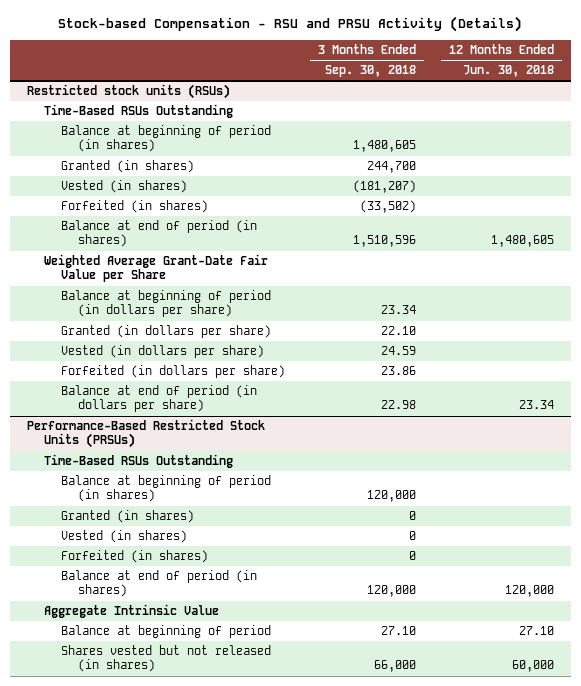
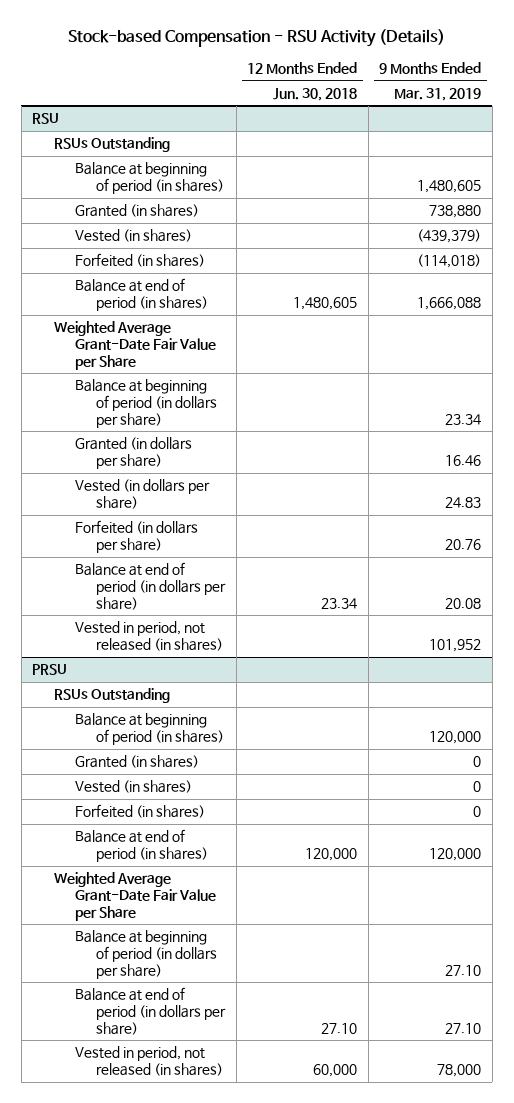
- Stock-based Compensation - RSU and PRSU Activity (Details)
+ Stock-based Compensation - RSU Activity (Details)
- | 3 Months Ended Sep. 30, 2018 | 12 Months Ended Jun. 30, 2018
+ | 12 Months Ended Jun. 30, 2018 | 9 Months Ended Mar. 31, 2019
- Restricted stock units (RSUs)
- Time-Based RSUs Outstanding
+ RSU
+ RSUs Outstanding
- Performance-Based Restricted Stock Units (PRSUs)
- Time-Based RSUs Outstanding
+ Vested in period, not released (in shares) | | 101,952
+ PRSU
+ RSUs Outstanding
- Aggregate Intrinsic Value
- Balance at beginning of period | 27.10 | 27.10
- Shares vested but not released (in shares) | 66,000 | 60,000
+ Weighted Average Grant-Date Fair Value per Share
+ Balance at beginning of period (in dollars per share) | | 27.10
+ Balance at end of period (in dollars per share) | 27.10 | 27.10
+ Vested in period, not released (in shares) | 60,000 | 78,000

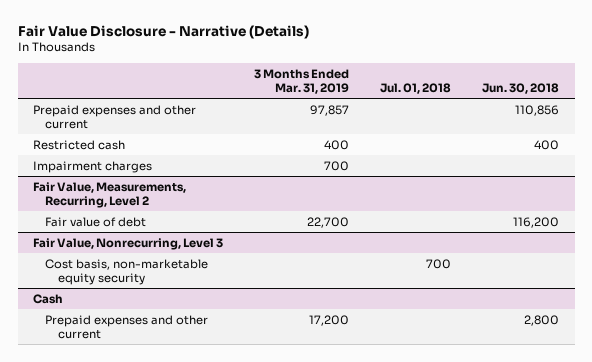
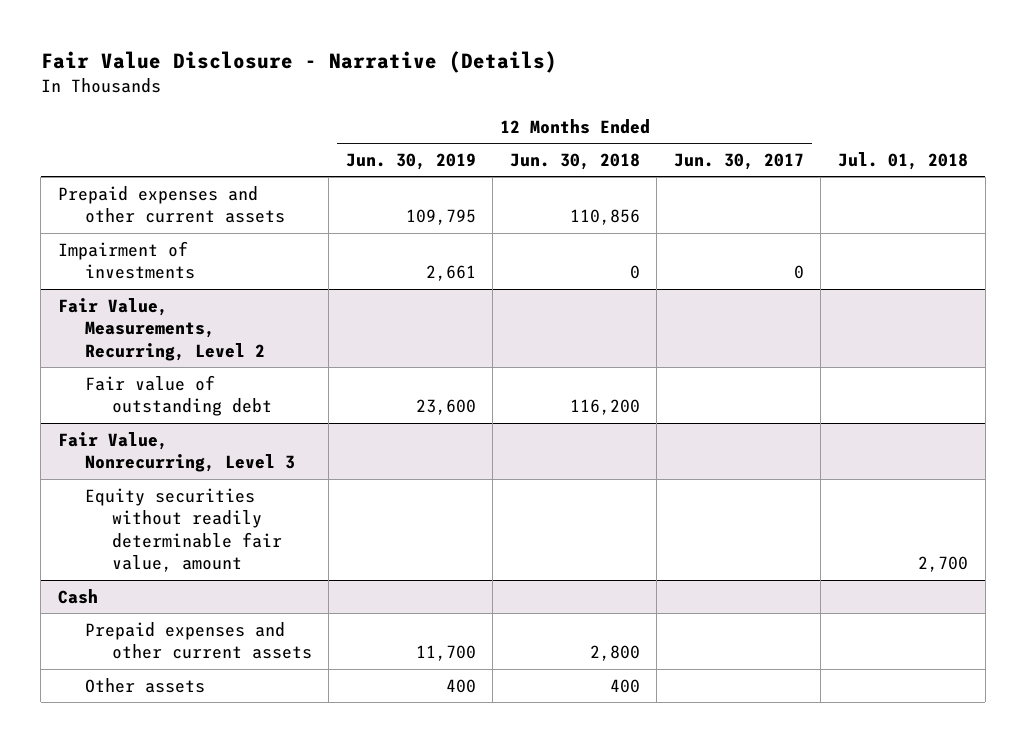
- | 3 Months Ended Mar. 31, 2019 | Jul. 01, 2018 | Jun. 30, 2018
+ | 12 Months Ended Jun. 30, 2019 | 12 Months Ended Jun. 30, 2018 | 12 Months Ended Jun. 30, 2017 | Jul. 01, 2018
- Prepaid expenses and other current | 97,857 | | 110,856
- Restricted cash | 400 | | 400
- Impairment charges | 700 | |
+ Prepaid expenses and other current assets | 109,795 | 110,856 | |
+ Impairment of investments | 2,661 | 0 | 0 |
@ Fair Value, Measurements, Recurring, Level 2
- Fair value of debt | 22,700 | | 116,200
+ Fair value of outstanding debt | 23,600 | 116,200 | |
@ Fair Value, Nonrecurring, Level 3
- Cost basis, non-marketable equity security | | 700 |
+ Equity securities without readily determinable fair value, amount | | | | 2,700
@ Cash
- Prepaid expenses and other current | 17,200 | | 2,800
+ Prepaid expenses and other current assets | 11,700 | 2,800 | |
+ Other assets | 400 | 400 | |

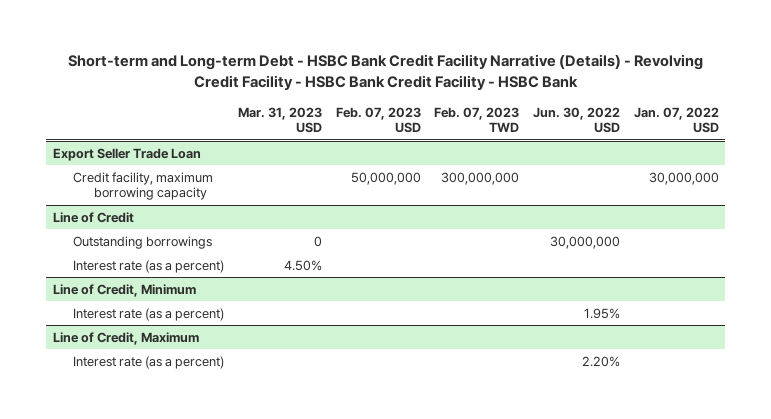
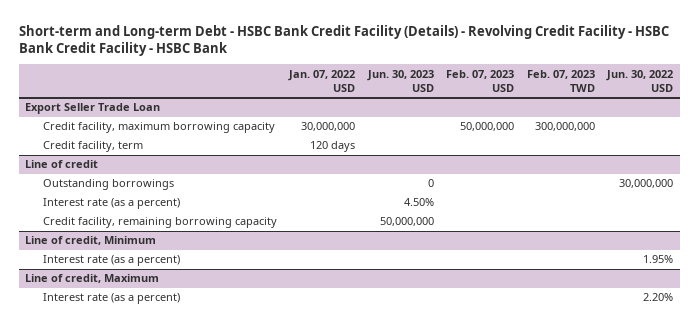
- Short-term and Long-term Debt - HSBC Bank Credit Facility Narrative (Details) - Revolving Credit Facility - HSBC Bank Credit Facility - HSBC Bank
+ Short-term and Long-term Debt - HSBC Bank Credit Facility (Details) - Revolving Credit Facility - HSBC Bank Credit Facility - HSBC Bank
- | Mar. 31, 2023 USD | Feb. 07, 2023 USD | Feb. 07, 2023 TWD | Jun. 30, 2022 USD | Jan. 07, 2022 USD
+ | Jan. 07, 2022 USD | Jun. 30, 2023 USD | Feb. 07, 2023 USD | Feb. 07, 2023 TWD | Jun. 30, 2022 USD
- Line of Credit
@ Export Seller Trade Loan
+ Credit facility, term | 120 days | | | |
+ Line of credit
- Line of Credit, Minimum
+ Credit facility, remaining borrowing capacity | | 50,000,000 | | |
+ Line of credit, Minimum
- Line of Credit, Maximum
+ Line of credit, Maximum

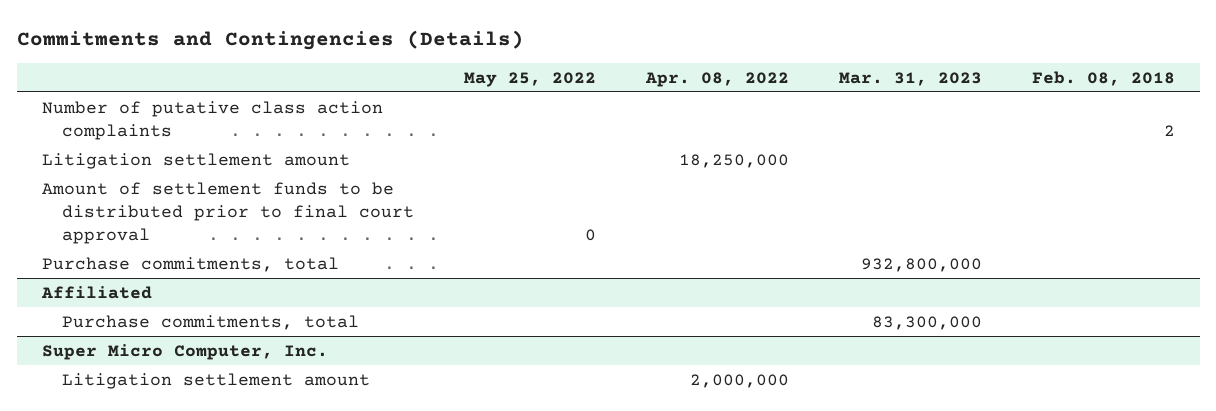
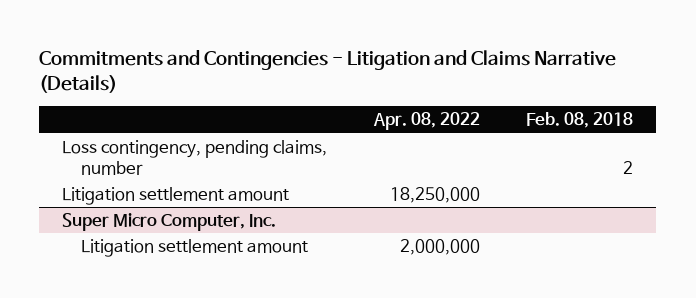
- Commitments and Contingencies (Details)
+ Commitments and Contingencies - Litigation and Claims Narrative (Details)
- | May 25, 2022 | Apr. 08, 2022 | Mar. 31, 2023 | Feb. 08, 2018
+ | Apr. 08, 2022 | Feb. 08, 2018
- Number of putative class action complaints | | | | 2
+ Loss contingency, pending claims, number | | 2
- Amount of settlement funds to be distributed prior to final court approval | 0 | | |
- Purchase commitments, total | | | 932,800,000 |
- Affiliated
- Purchase commitments, total | | | 83,300,000 |

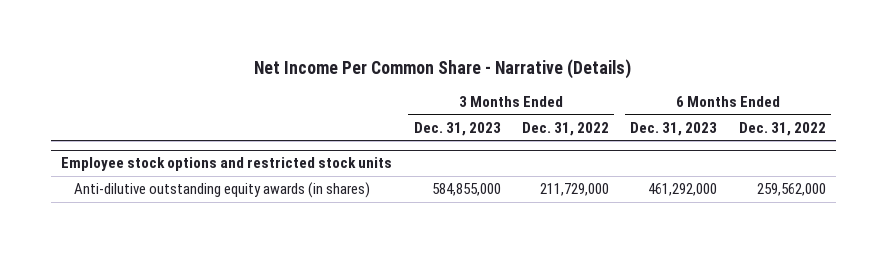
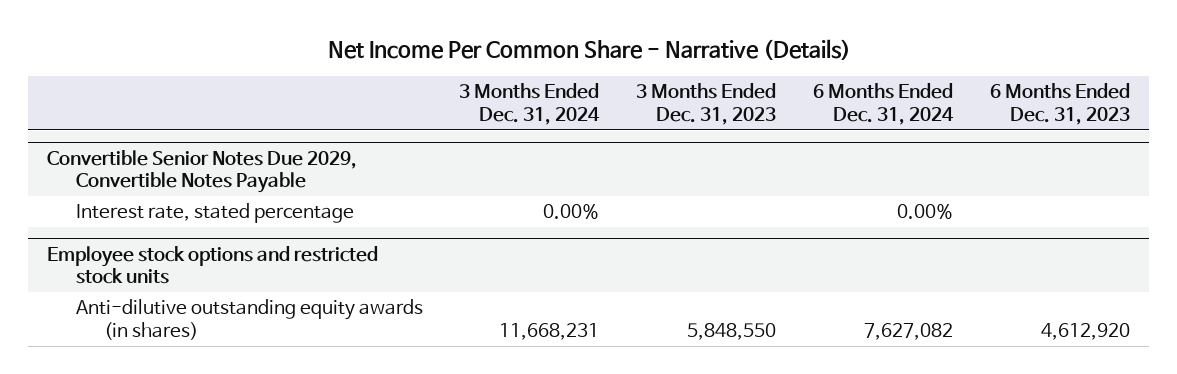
- | 3 Months Ended Dec. 31, 2023 | 3 Months Ended Dec. 31, 2022 | 6 Months Ended Dec. 31, 2023 | 6 Months Ended Dec. 31, 2022
+ | 3 Months Ended Dec. 31, 2024 | 3 Months Ended Dec. 31, 2023 | 6 Months Ended Dec. 31, 2024 | 6 Months Ended Dec. 31, 2023
+ Convertible Senior Notes Due 2029, Convertible Notes Payable
+ Interest rate, stated percentage | 0.00% | | 0.00% |
@ Employee stock options and restricted stock units
- Anti-dilutive outstanding equity awards (in shares) | 584,855,000 | 211,729,000 | 461,292,000 | 259,562,000
+ Anti-dilutive outstanding equity awards (in shares) | 11,668,231 | 5,848,550 | 7,627,082 | 4,612,920

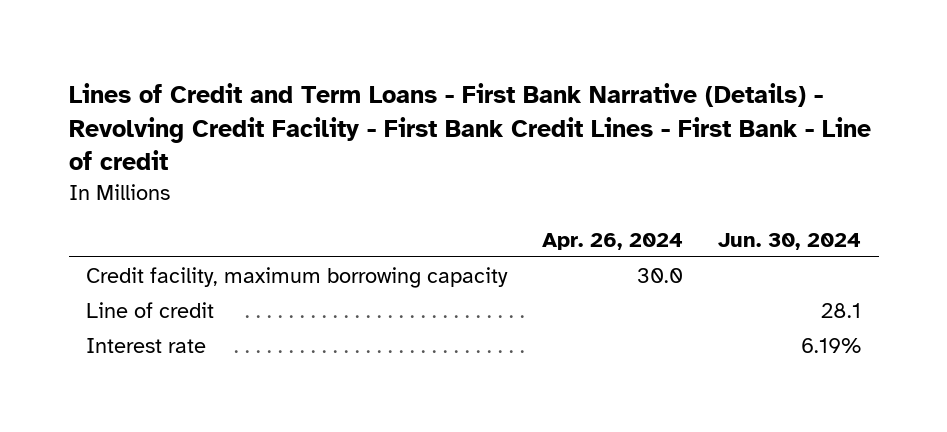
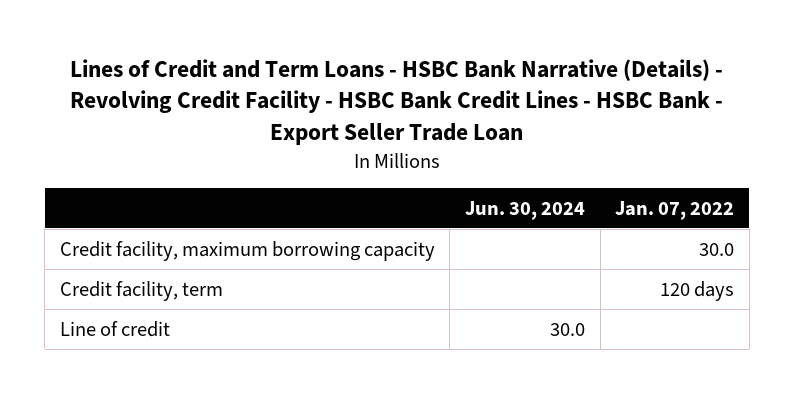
- Lines of Credit and Term Loans - First Bank Narrative (Details) - Revolving Credit Facility - First Bank Credit Lines - First Bank - Line of credit
+ Lines of Credit and Term Loans - HSBC Bank Narrative (Details) - Revolving Credit Facility - HSBC Bank Credit Lines - HSBC Bank - Export Seller Trade Loan
- | Apr. 26, 2024 | Jun. 30, 2024
+ | Jun. 30, 2024 | Jan. 07, 2022
- Line of credit | | 28.1
- Interest rate | | 6.19%
+ Credit facility, term | | 120 days
+ Line of credit | 30.0 |

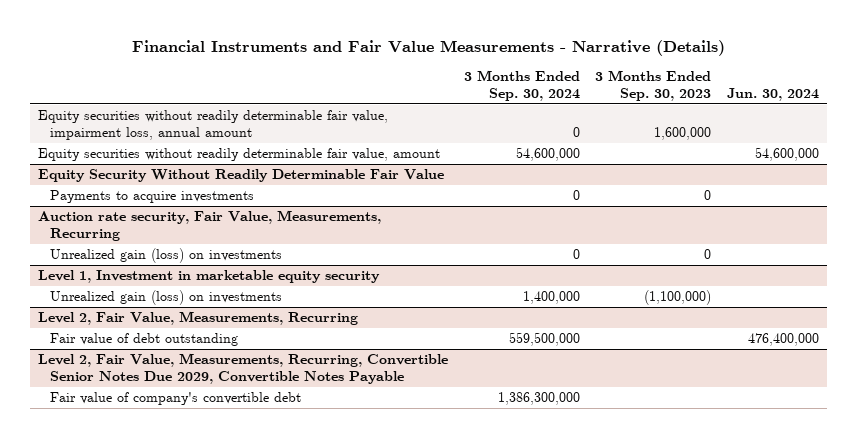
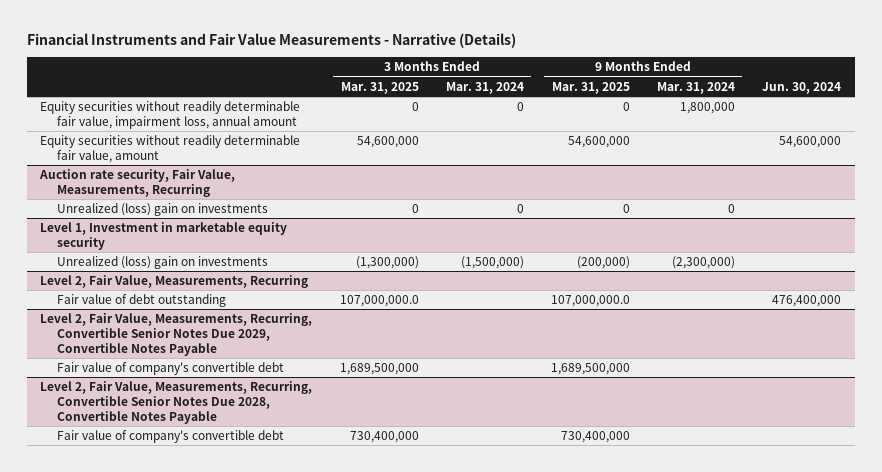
- | 3 Months Ended Sep. 30, 2024 | 3 Months Ended Sep. 30, 2023 | Jun. 30, 2024
+ | 3 Months Ended Mar. 31, 2025 | 3 Months Ended Mar. 31, 2024 | 9 Months Ended Mar. 31, 2025 | 9 Months Ended Mar. 31, 2024 | Jun. 30, 2024
- Equity Security Without Readily Determinable Fair Value
- Payments to acquire investments | 0 | 0 |
@ Auction rate security, Fair Value, Measurements, Recurring
- Unrealized gain (loss) on investments | 0 | 0 |
+ Unrealized (loss) gain on investments | 0 | 0 | 0 | 0 |
@ Level 1, Investment in marketable equity security
- Unrealized gain (loss) on investments | 1,400,000 | (1,100,000) |
+ Unrealized (loss) gain on investments | (1,300,000) | (1,500,000) | (200,000) | (2,300,000) |
+ Level 2, Fair Value, Measurements, Recurring, Convertible Senior Notes Due 2028, Convertible Notes Payable
+ Fair value of company's convertible debt | 730,400,000 | | 730,400,000 | |

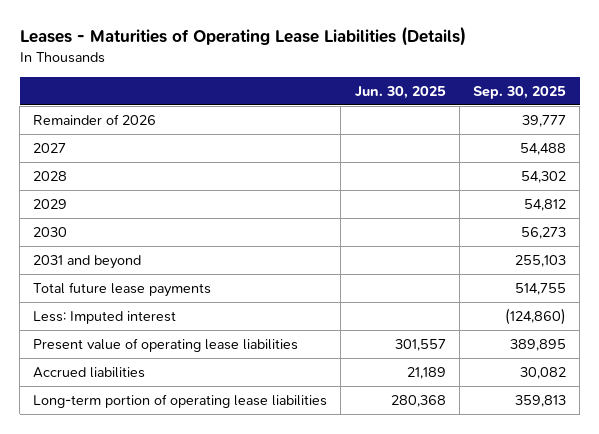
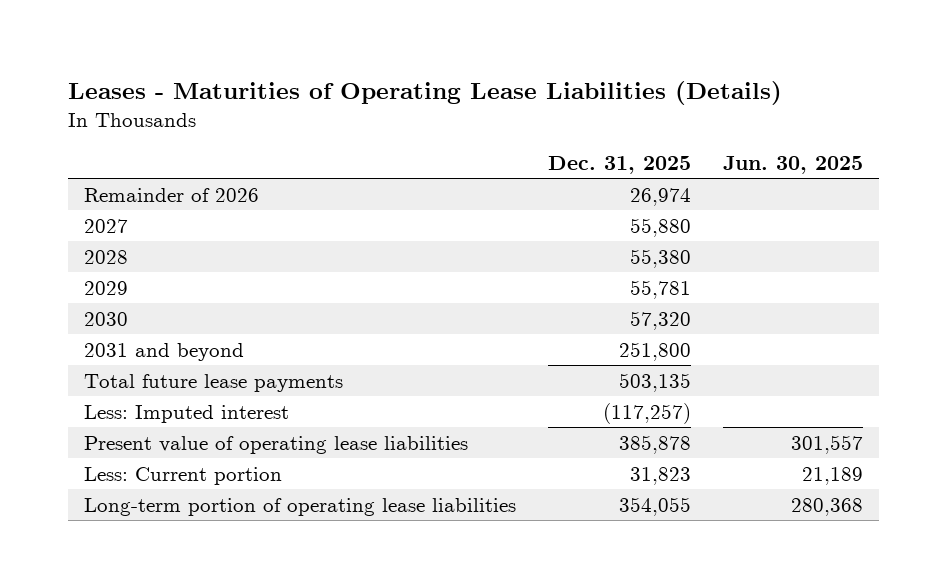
- | Jun. 30, 2025 | Sep. 30, 2025
+ | Dec. 31, 2025 | Jun. 30, 2025
- Accrued liabilities | 21,189 | 30,082
+ Less: Current portion | 31,823 | 21,189

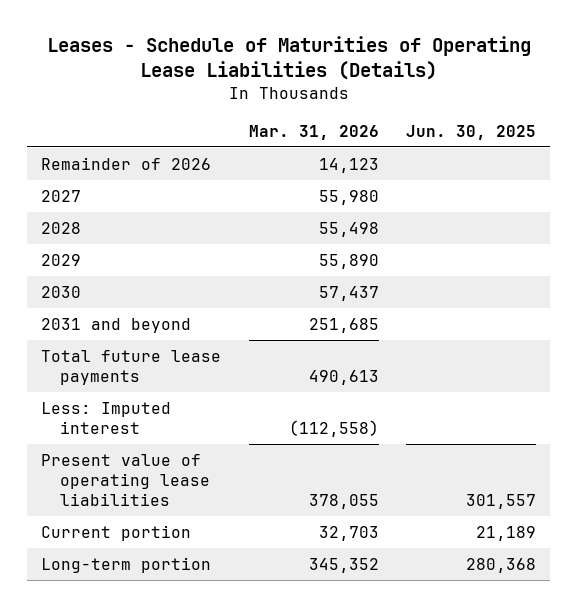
- Leases - Maturities of Operating Lease Liabilities (Details)
+ Leases - Schedule of Maturities of Operating Lease Liabilities (Details)
- | Dec. 31, 2025 | Jun. 30, 2025
+ | Mar. 31, 2026 | Jun. 30, 2025
- Less: Current portion | 31,823 | 21,189
- Long-term portion of operating lease liabilities | 354,055 | 280,368
+ Current portion | 32,703 | 21,189
+ Long-term portion | 345,352 | 280,368

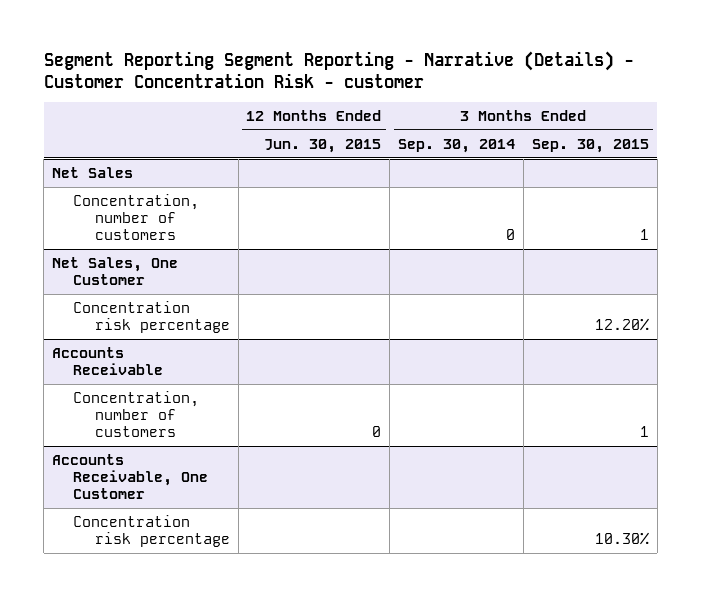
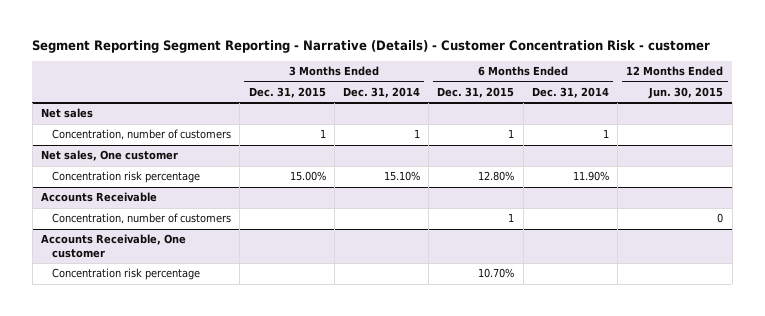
- | 12 Months Ended Jun. 30, 2015 | 3 Months Ended Sep. 30, 2014 | 3 Months Ended Sep. 30, 2015
+ | 3 Months Ended Dec. 31, 2015 | 3 Months Ended Dec. 31, 2014 | 6 Months Ended Dec. 31, 2015 | 6 Months Ended Dec. 31, 2014 | 12 Months Ended Jun. 30, 2015
- Net Sales
+ Net sales
- Net Sales, One Customer
+ Net sales, One customer
- Accounts Receivable, One Customer
+ Accounts Receivable, One customer

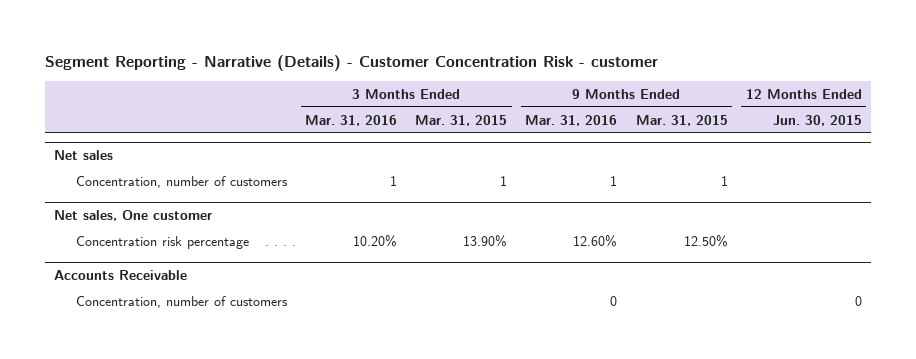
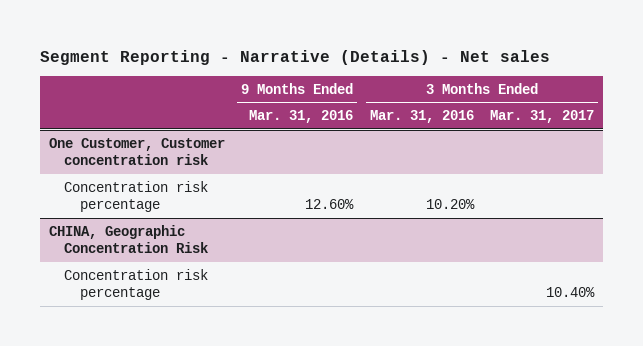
- Segment Reporting - Narrative (Details) - Customer Concentration Risk - customer
+ Segment Reporting - Narrative (Details) - Net sales
- | 3 Months Ended Mar. 31, 2016 | 3 Months Ended Mar. 31, 2015 | 9 Months Ended Mar. 31, 2016 | 9 Months Ended Mar. 31, 2015 | 12 Months Ended Jun. 30, 2015
+ | 9 Months Ended Mar. 31, 2016 | 3 Months Ended Mar. 31, 2016 | 3 Months Ended Mar. 31, 2017
- Net sales
- Concentration, number of customers | 1 | 1 | 1 | 1 |
- Net sales, One customer
+ One Customer, Customer concentration risk
- Accounts Receivable
- Concentration, number of customers | | | 0 | | 0
+ CHINA, Geographic Concentration Risk
+ Concentration risk percentage | | | 10.40%

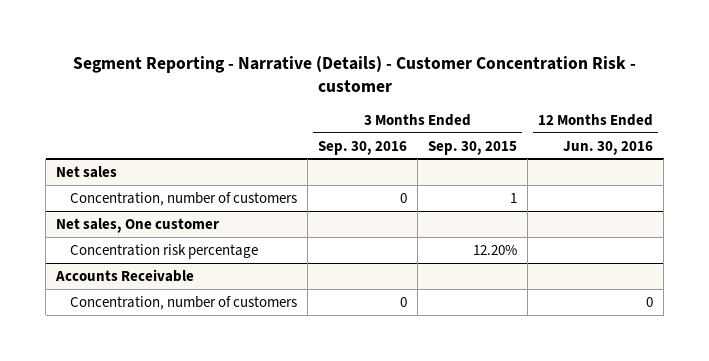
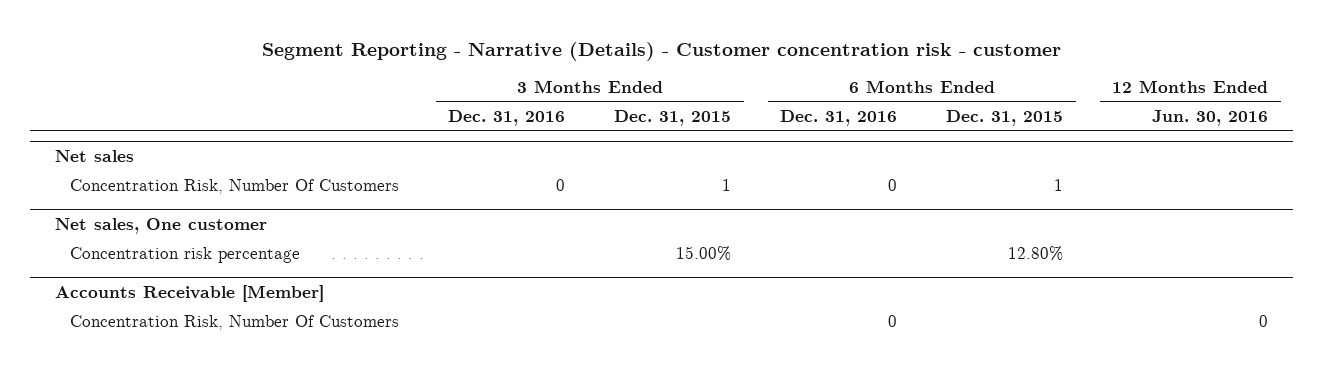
- Segment Reporting - Narrative (Details) - Customer Concentration Risk - customer
+ Segment Reporting - Narrative (Details) - Customer concentration risk - customer
- | 3 Months Ended Sep. 30, 2016 | 3 Months Ended Sep. 30, 2015 | 12 Months Ended Jun. 30, 2016
+ | 3 Months Ended Dec. 31, 2016 | 3 Months Ended Dec. 31, 2015 | 6 Months Ended Dec. 31, 2016 | 6 Months Ended Dec. 31, 2015 | 12 Months Ended Jun. 30, 2016
@ Net sales
- Concentration, number of customers | 0 | 1 |
+ Concentration Risk, Number Of Customers | 0 | 1 | 0 | 1 |
- Accounts Receivable
- Concentration, number of customers | 0 | | 0
+ Accounts Receivable [Member]
+ Concentration Risk, Number Of Customers | | | 0 | | 0

